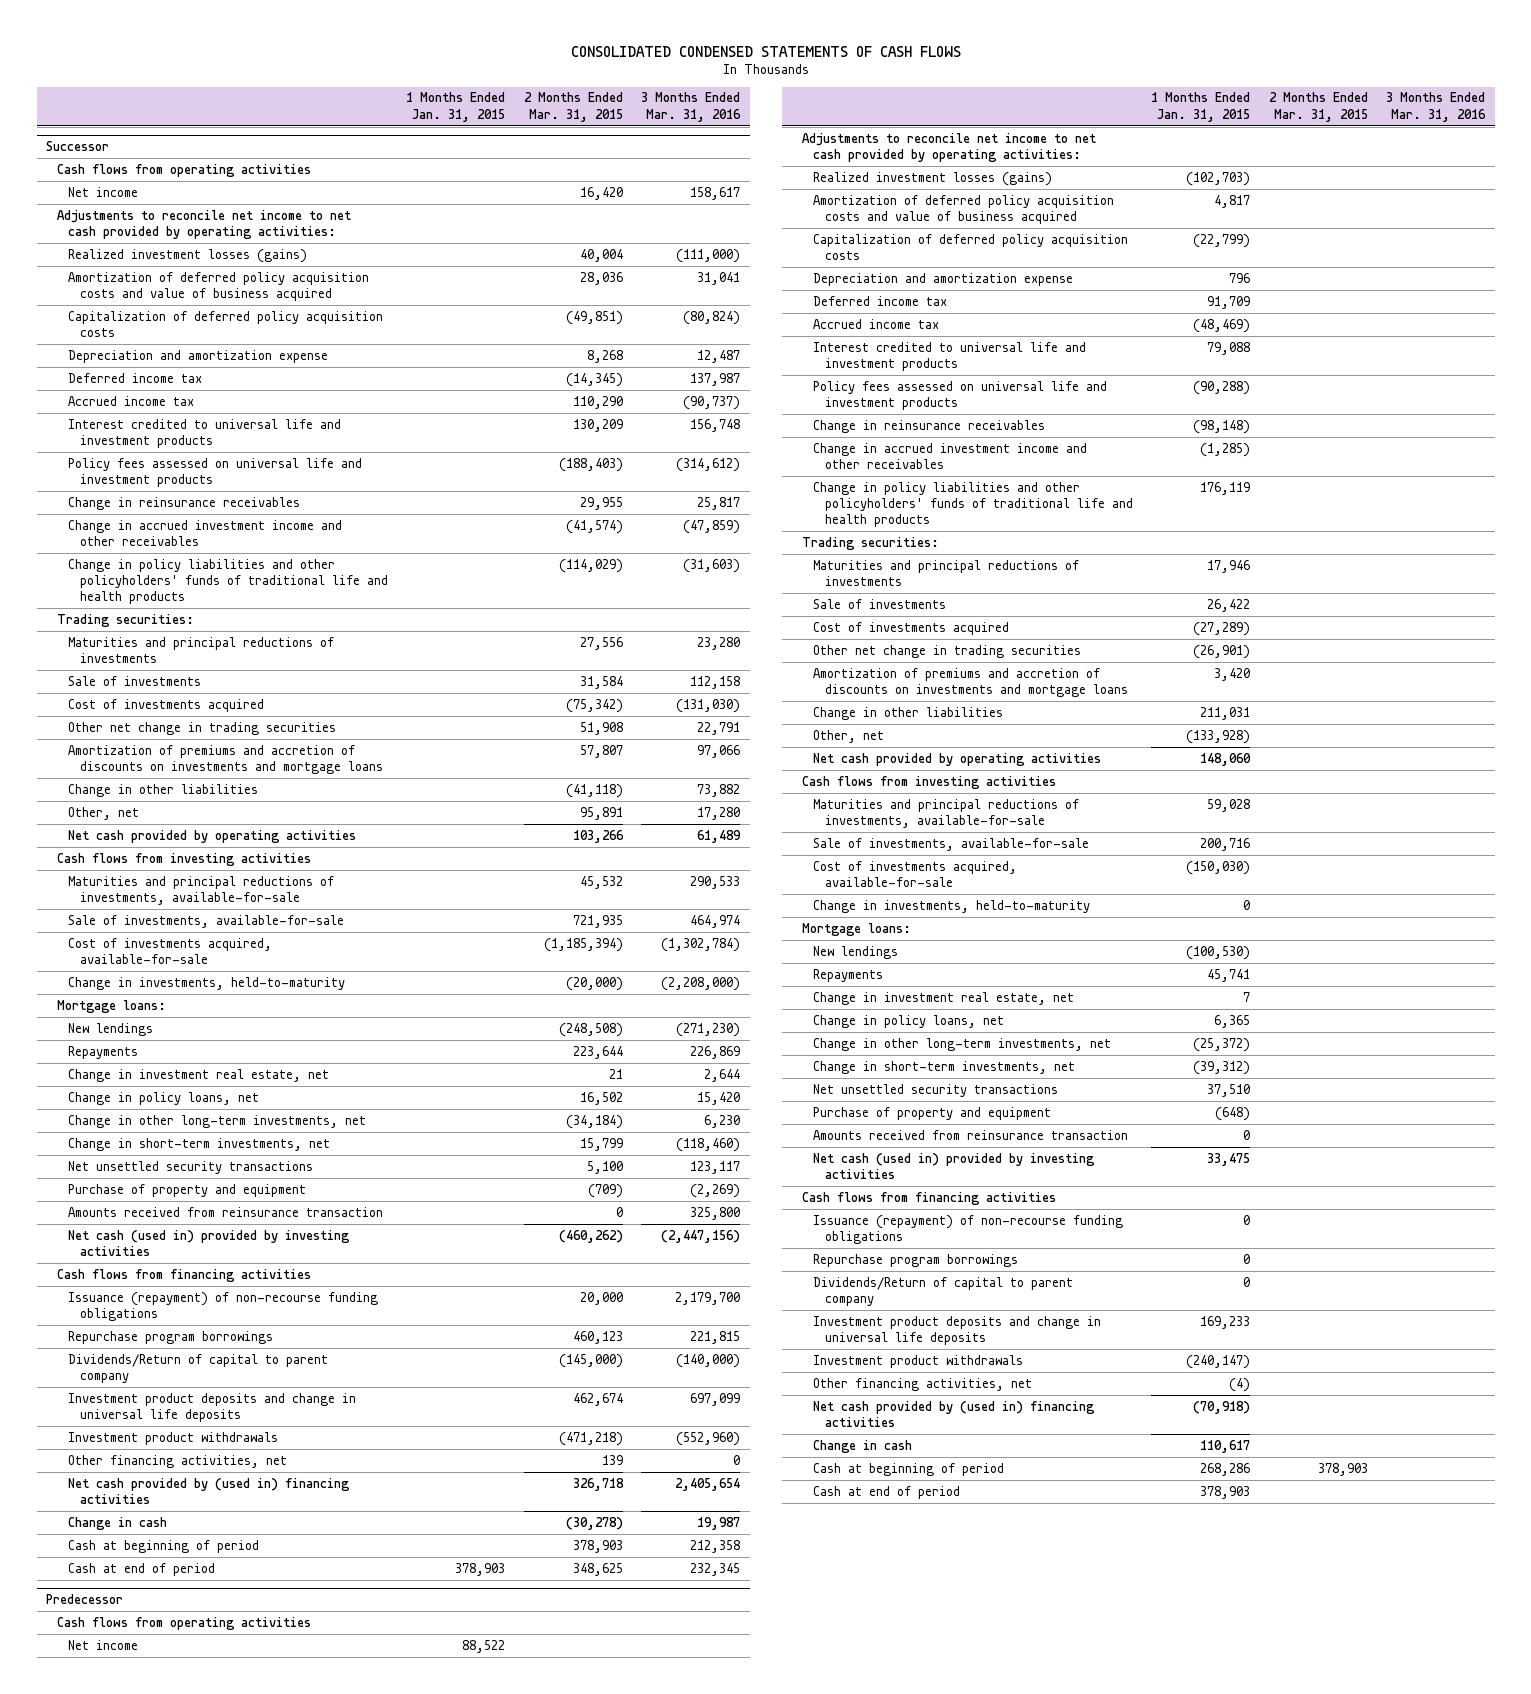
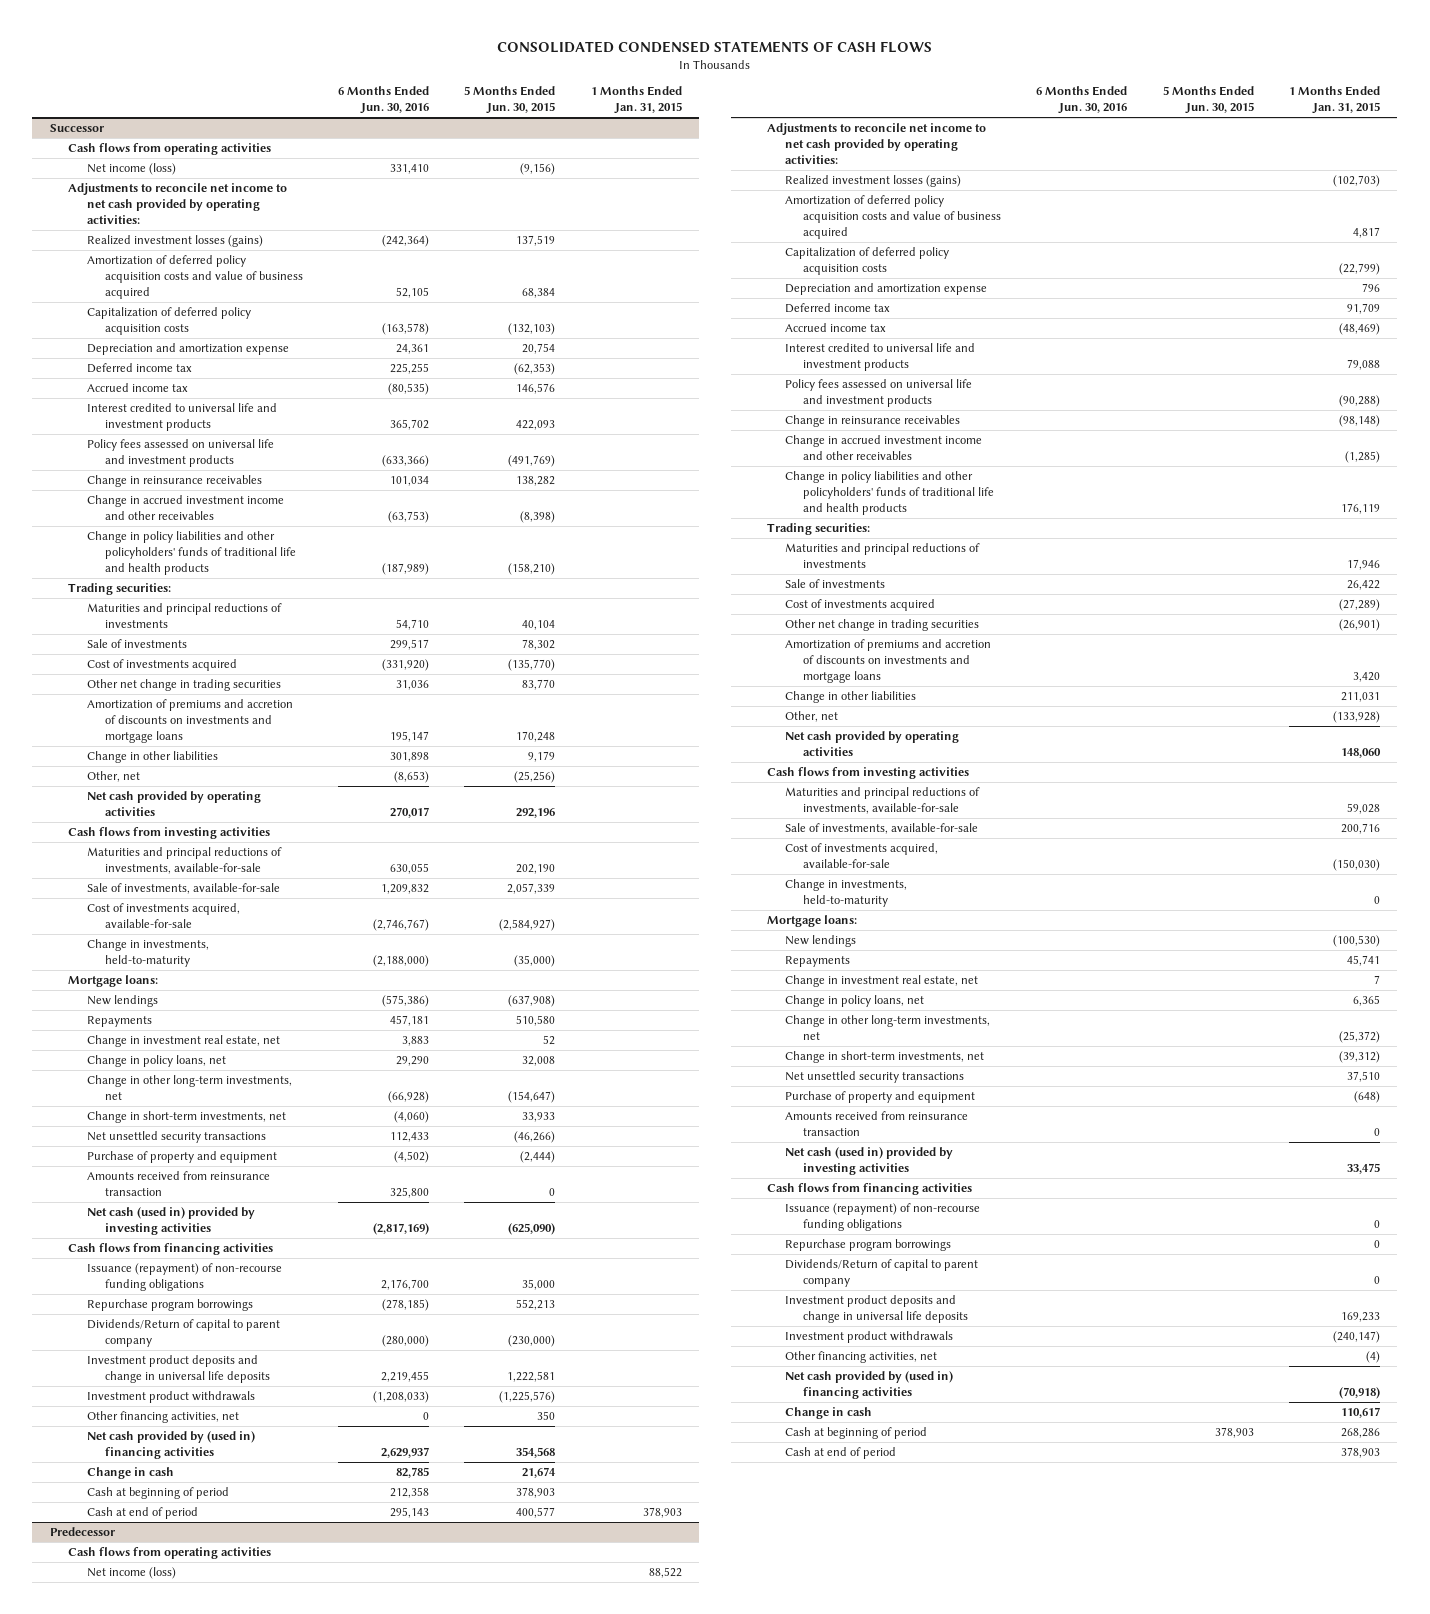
- | 1 Months Ended Jan. 31, 2015 | 2 Months Ended Mar. 31, 2015 | 3 Months Ended Mar. 31, 2016
+ | 6 Months Ended Jun. 30, 2016 | 5 Months Ended Jun. 30, 2015 | 1 Months Ended Jan. 31, 2015
@ Successor
- Net income | | 16,420 | 158,617
+ Net income (loss) | 331,410 | (9,156) |
@ Predecessor
- Net income | 88,522 | |
+ Net income (loss) | | | 88,522

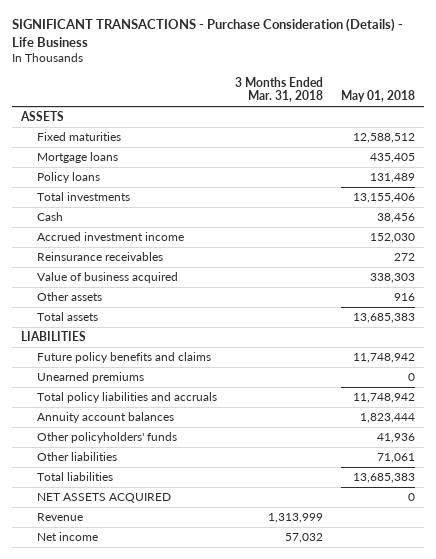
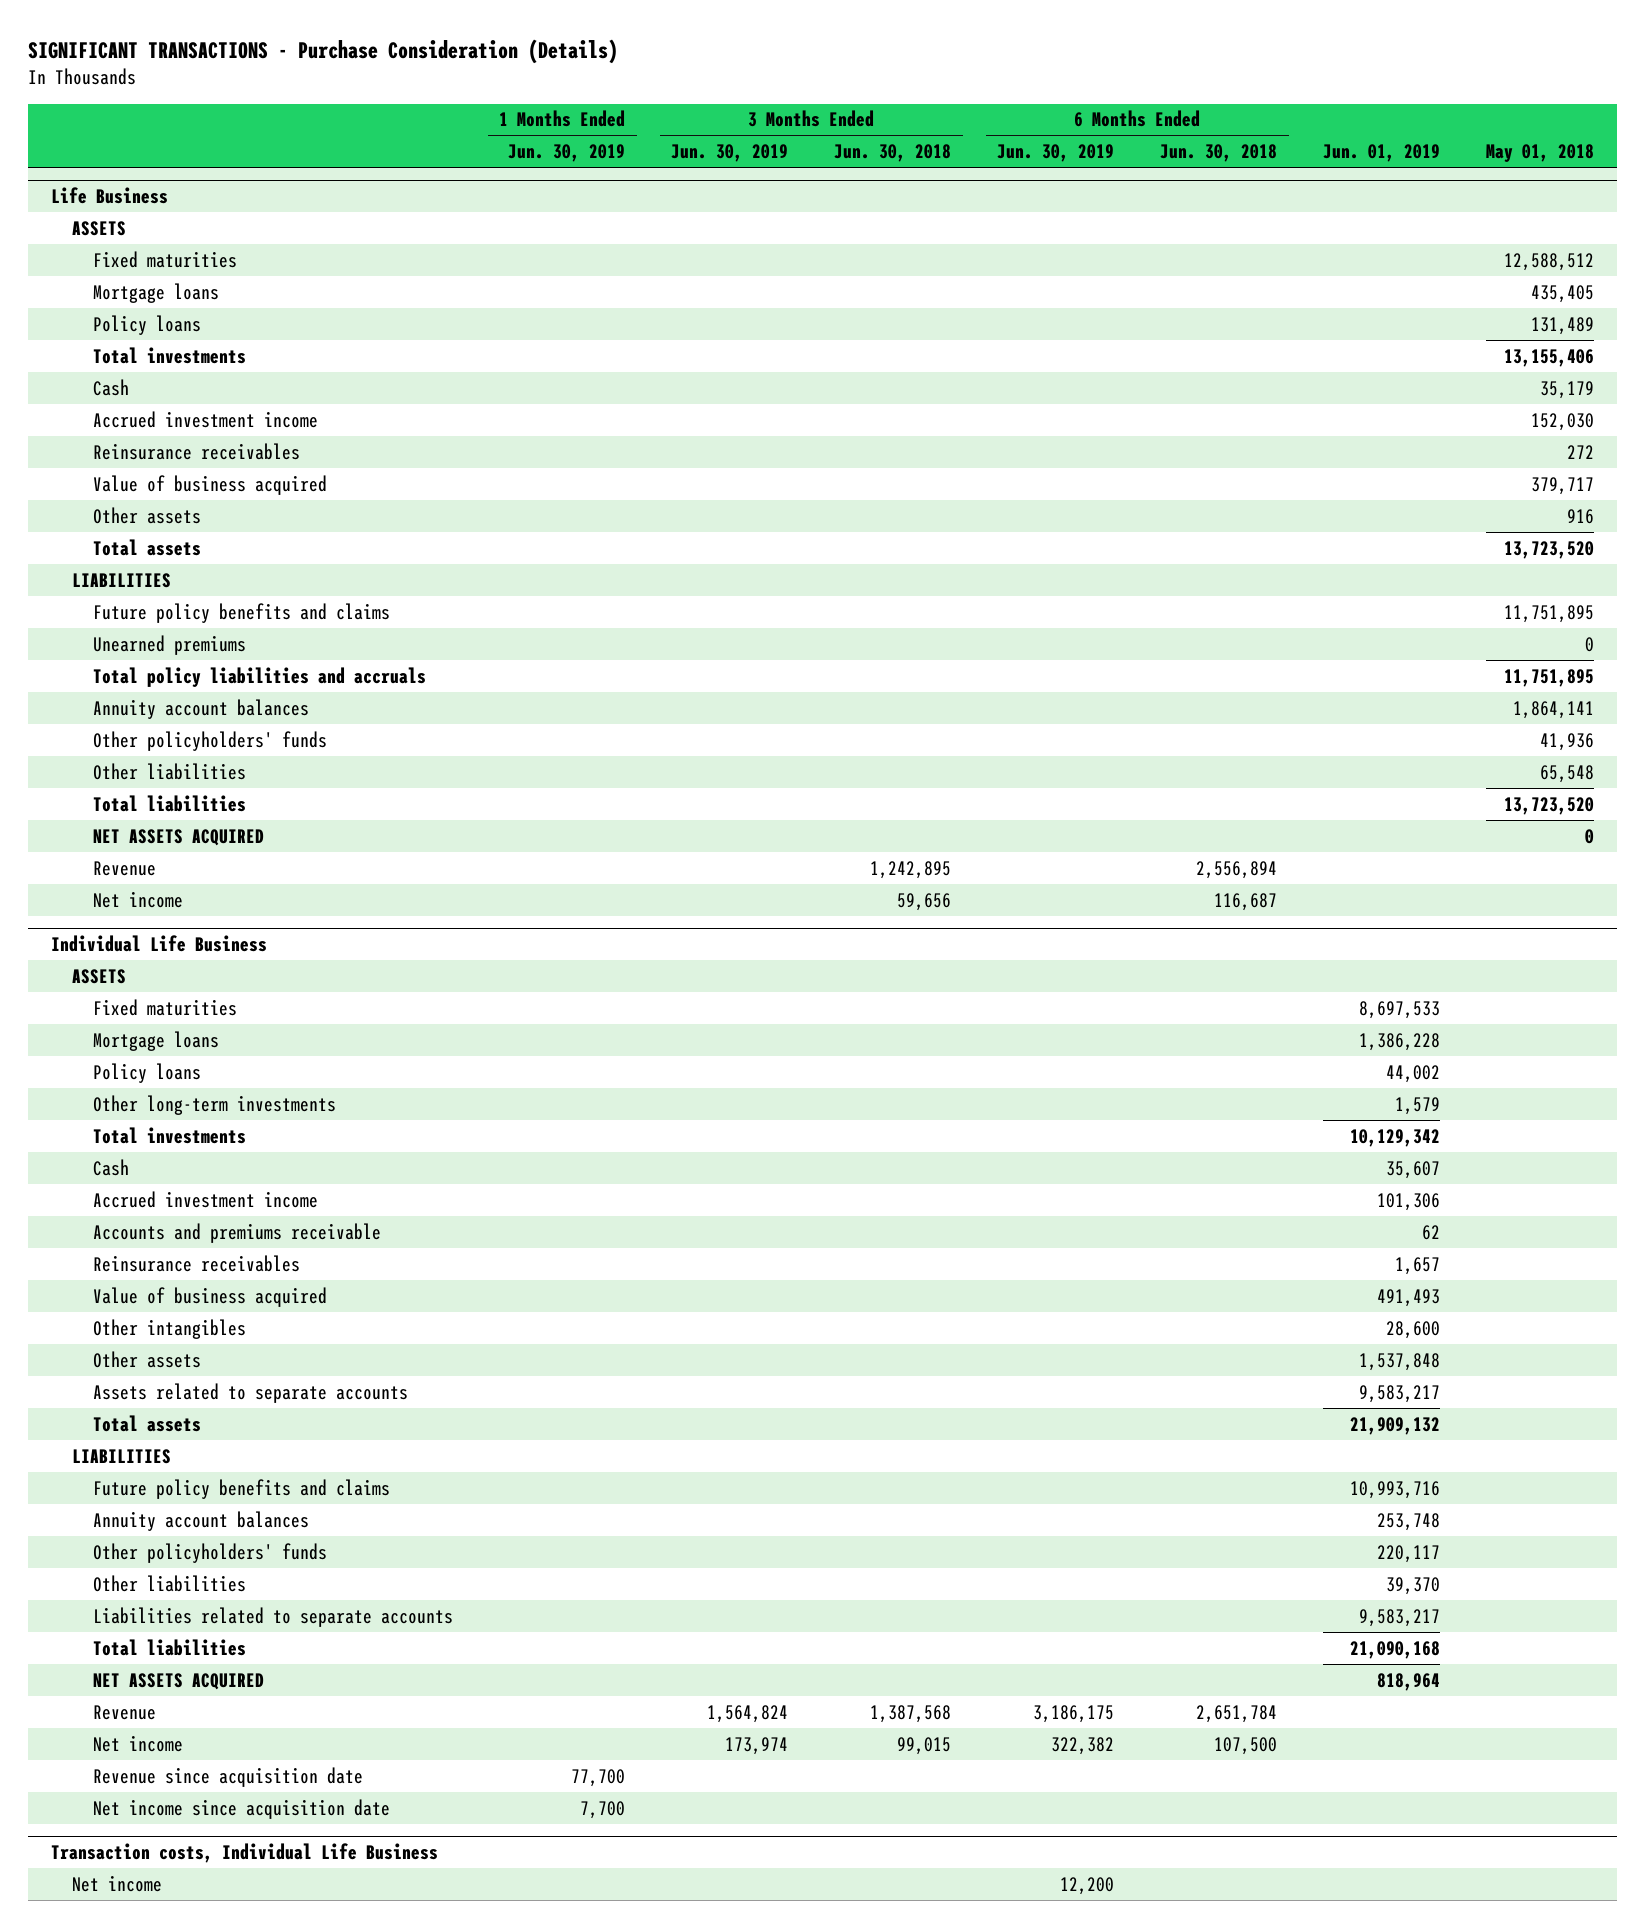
- SIGNIFICANT TRANSACTIONS - Purchase Consideration (Details) - Life Business
+ SIGNIFICANT TRANSACTIONS - Purchase Consideration (Details)
- | 3 Months Ended Mar. 31, 2018 | May 01, 2018
+ | 1 Months Ended Jun. 30, 2019 | 3 Months Ended Jun. 30, 2019 | 3 Months Ended Jun. 30, 2018 | 6 Months Ended Jun. 30, 2019 | 6 Months Ended Jun. 30, 2018 | Jun. 01, 2019 | May 01, 2018
+ Life Business
- Cash | | 38,456
+ Cash | | | | | | | 35,179
- Value of business acquired | | 338,303
+ Value of business acquired | | | | | | | 379,717
- Total assets | | 13,685,383
+ Total assets | | | | | | | 13,723,520
- Future policy benefits and claims | | 11,748,942
+ Future policy benefits and claims | | | | | | | 11,751,895
- Total policy liabilities and accruals | | 11,748,942
- Annuity account balances | | 1,823,444
+ Total policy liabilities and accruals | | | | | | | 11,751,895
+ Annuity account balances | | | | | | | 1,864,141
- Other liabilities | | 71,061
- Total liabilities | | 13,685,383
+ Other liabilities | | | | | | | 65,548
+ Total liabilities | | | | | | | 13,723,520
+ Individual Life Business
+ ASSETS
+ Fixed maturities | | | | | | 8,697,533 |
+ Mortgage loans | | | | | | 1,386,228 |
+ Policy loans | | | | | | 44,002 |
+ Other long-term investments | | | | | | 1,579 |
+ Total investments | | | | | | 10,129,342 |
+ Cash | | | | | | 35,607 |
+ Accrued investment income | | | | | | 101,306 |
+ Accounts and premiums receivable | | | | | | 62 |
+ Reinsurance receivables | | | | | | 1,657 |
+ Value of business acquired | | | | | | 491,493 |
+ Other intangibles | | | | | | 28,600 |
+ Other assets | | | | | | 1,537,848 |
+ Assets related to separate accounts | | | | | | 9,583,217 |
+ Total assets | | | | | | 21,909,132 |
+ LIABILITIES
+ Future policy benefits and claims | | | | | | 10,993,716 |
+ Annuity account balances | | | | | | 253,748 |
+ Other policyholders' funds | | | | | | 220,117 |
+ Other liabilities | | | | | | 39,370 |
+ Liabilities related to separate accounts | | | | | | 9,583,217 |
+ Total liabilities | | | | | | 21,090,168 |
+ NET ASSETS ACQUIRED | | | | | | 818,964 |
+ Revenue | | 1,564,824 | 1,387,568 | 3,186,175 | 2,651,784 | |
+ Net income | | 173,974 | 99,015 | 322,382 | 107,500 | |
+ Revenue since acquisition date | 77,700 | | | | | |
+ Net income since acquisition date | 7,700 | | | | | |
+ Transaction costs, Individual Life Business
+ Net income | | | | 12,200 | | |

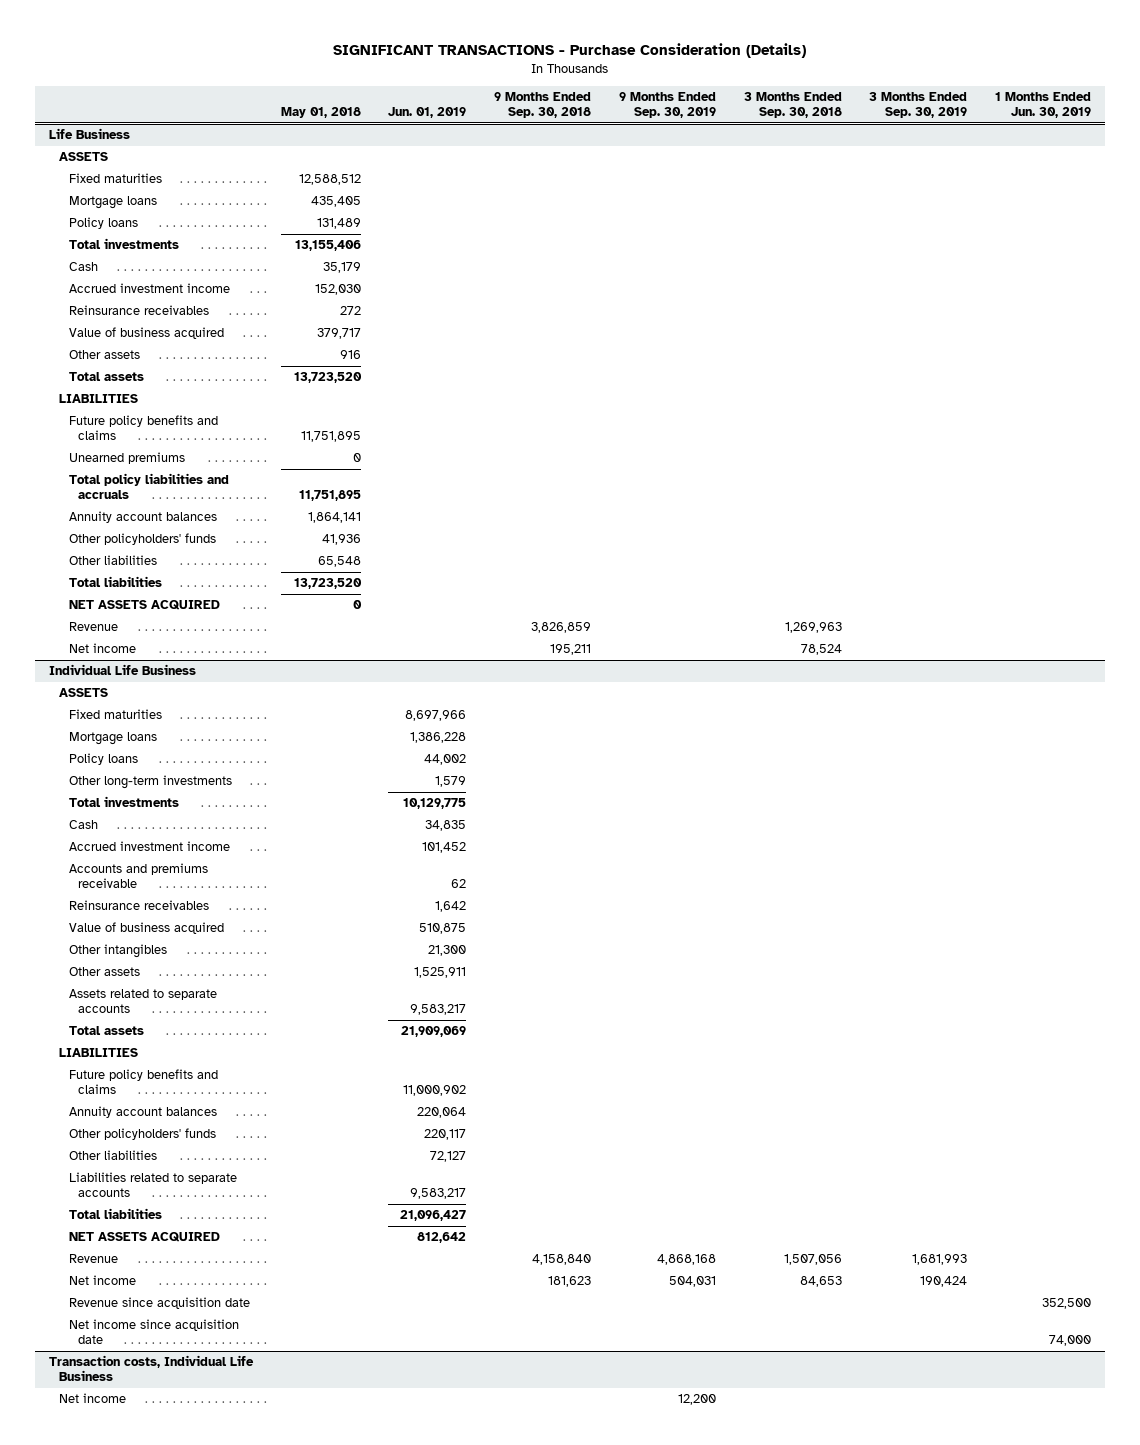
- | 1 Months Ended Jun. 30, 2019 | 3 Months Ended Jun. 30, 2019 | 3 Months Ended Jun. 30, 2018 | 6 Months Ended Jun. 30, 2019 | 6 Months Ended Jun. 30, 2018 | Jun. 01, 2019 | May 01, 2018
+ | May 01, 2018 | Jun. 01, 2019 | 9 Months Ended Sep. 30, 2018 | 9 Months Ended Sep. 30, 2019 | 3 Months Ended Sep. 30, 2018 | 3 Months Ended Sep. 30, 2019 | 1 Months Ended Jun. 30, 2019
@ Individual Life Business
- Fixed maturities | | | | | | 8,697,533 |
+ Fixed maturities | | 8,697,966 | | | | |
- Total investments | | | | | | 10,129,342 |
- Cash | | | | | | 35,607 |
- Accrued investment income | | | | | | 101,306 |
+ Total investments | | 10,129,775 | | | | |
+ Cash | | 34,835 | | | | |
+ Accrued investment income | | 101,452 | | | | |
- Reinsurance receivables | | | | | | 1,657 |
- Value of business acquired | | | | | | 491,493 |
- Other intangibles | | | | | | 28,600 |
- Other assets | | | | | | 1,537,848 |
+ Reinsurance receivables | | 1,642 | | | | |
+ Value of business acquired | | 510,875 | | | | |
+ Other intangibles | | 21,300 | | | | |
+ Other assets | | 1,525,911 | | | | |
- Total assets | | | | | | 21,909,132 |
+ Total assets | | 21,909,069 | | | | |
- Future policy benefits and claims | | | | | | 10,993,716 |
- Annuity account balances | | | | | | 253,748 |
+ Future policy benefits and claims | | 11,000,902 | | | | |
+ Annuity account balances | | 220,064 | | | | |
- Other liabilities | | | | | | 39,370 |
+ Other liabilities | | 72,127 | | | | |
- Total liabilities | | | | | | 21,090,168 |
- NET ASSETS ACQUIRED | | | | | | 818,964 |
+ Total liabilities | | 21,096,427 | | | | |
+ NET ASSETS ACQUIRED | | 812,642 | | | | |
- Revenue since acquisition date | 77,700 | | | | | |
- Net income since acquisition date | 7,700 | | | | | |
+ Revenue since acquisition date | | | | | | | 352,500
+ Net income since acquisition date | | | | | | | 74,000

